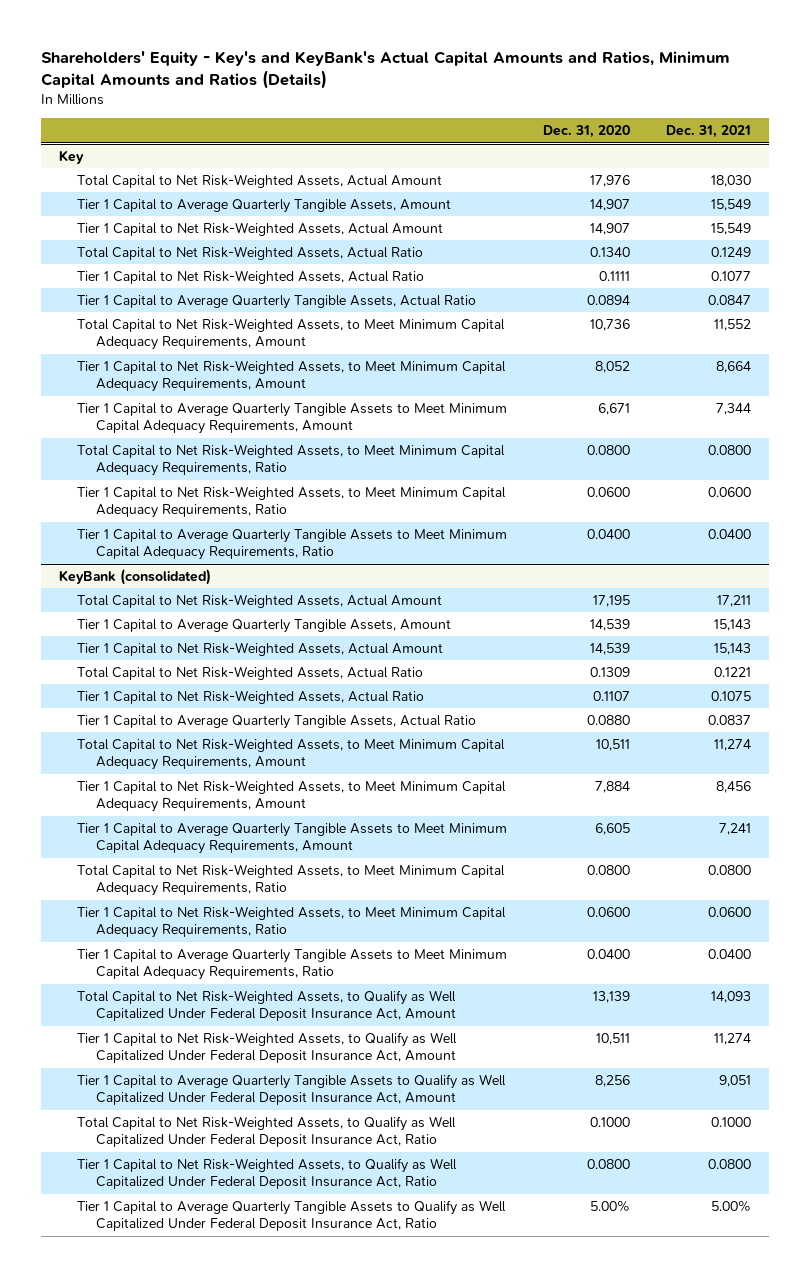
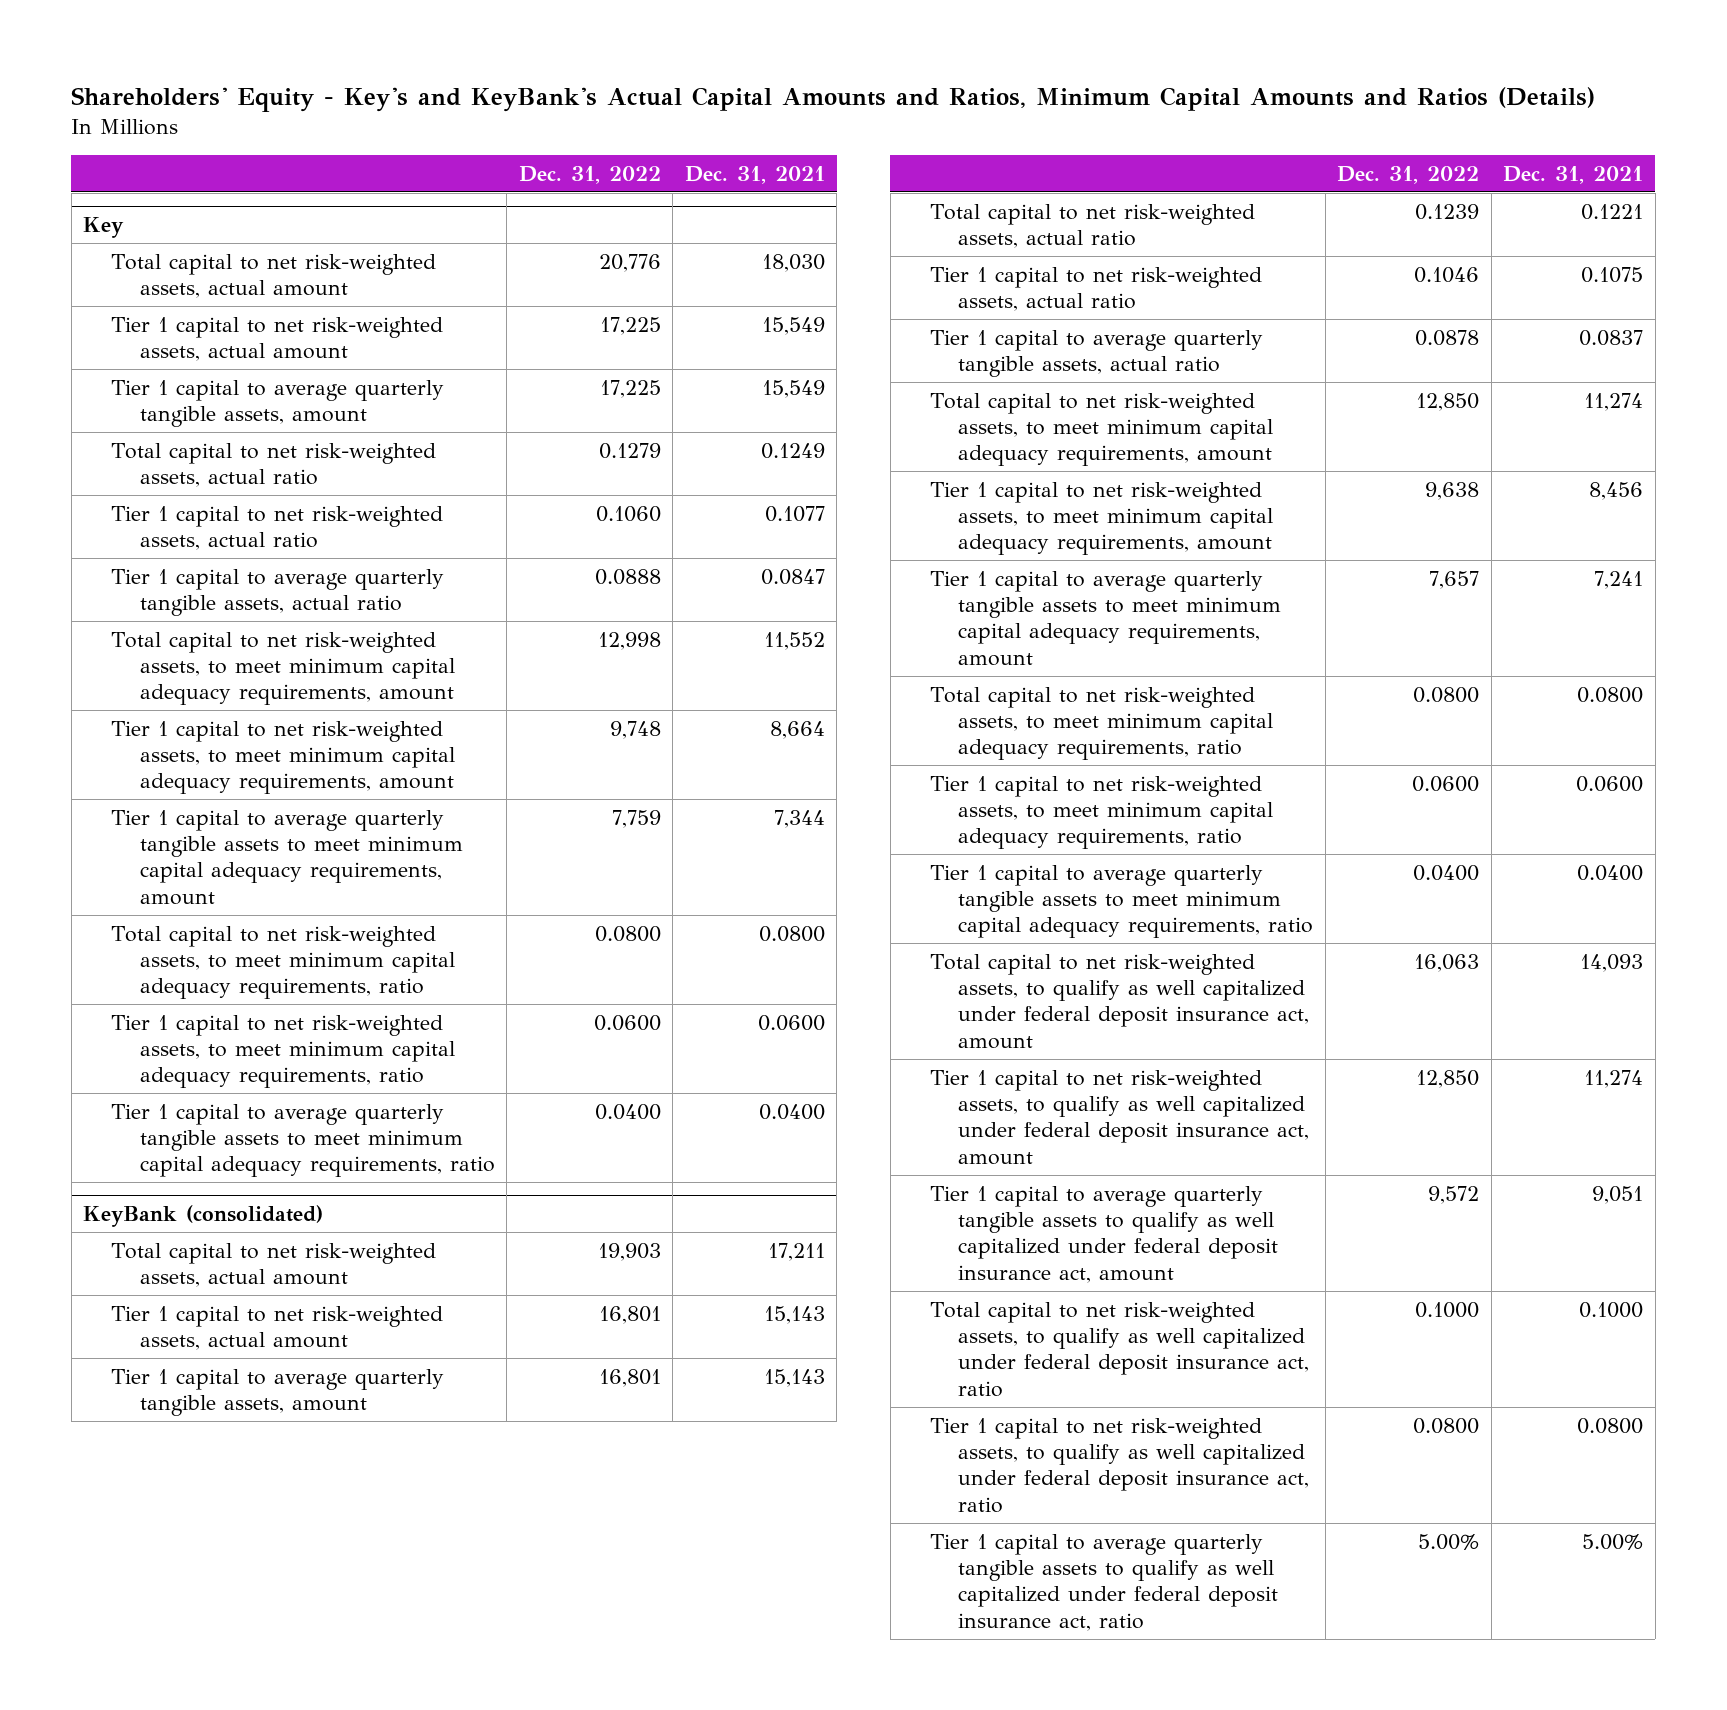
- | Dec. 31, 2020 | Dec. 31, 2021
+ | Dec. 31, 2022 | Dec. 31, 2021
@ Key
- Total Capital to Net Risk-Weighted Assets, Actual Amount | 17,976 | 18,030
- Tier 1 Capital to Average Quarterly Tangible Assets, Amount | 14,907 | 15,549
- Tier 1 Capital to Net Risk-Weighted Assets, Actual Amount | 14,907 | 15,549
- Total Capital to Net Risk-Weighted Assets, Actual Ratio | 0.1340 | 0.1249
- Tier 1 Capital to Net Risk-Weighted Assets, Actual Ratio | 0.1111 | 0.1077
- Tier 1 Capital to Average Quarterly Tangible Assets, Actual Ratio | 0.0894 | 0.0847
- Total Capital to Net Risk-Weighted Assets, to Meet Minimum Capital Adequacy Requirements, Amount | 10,736 | 11,552
- Tier 1 Capital to Net Risk-Weighted Assets, to Meet Minimum Capital Adequacy Requirements, Amount | 8,052 | 8,664
- Tier 1 Capital to Average Quarterly Tangible Assets to Meet Minimum Capital Adequacy Requirements, Amount | 6,671 | 7,344
- Total Capital to Net Risk-Weighted Assets, to Meet Minimum Capital Adequacy Requirements, Ratio | 0.0800 | 0.0800
- Tier 1 Capital to Net Risk-Weighted Assets, to Meet Minimum Capital Adequacy Requirements, Ratio | 0.0600 | 0.0600
- Tier 1 Capital to Average Quarterly Tangible Assets to Meet Minimum Capital Adequacy Requirements, Ratio | 0.0400 | 0.0400
+ Total capital to net risk-weighted assets, actual amount | 20,776 | 18,030
+ Tier 1 capital to net risk-weighted assets, actual amount | 17,225 | 15,549
+ Tier 1 capital to average quarterly tangible assets, amount | 17,225 | 15,549
+ Total capital to net risk-weighted assets, actual ratio | 0.1279 | 0.1249
+ Tier 1 capital to net risk-weighted assets, actual ratio | 0.1060 | 0.1077
+ Tier 1 capital to average quarterly tangible assets, actual ratio | 0.0888 | 0.0847
+ Total capital to net risk-weighted assets, to meet minimum capital adequacy requirements, amount | 12,998 | 11,552
+ Tier 1 capital to net risk-weighted assets, to meet minimum capital adequacy requirements, amount | 9,748 | 8,664
+ Tier 1 capital to average quarterly tangible assets to meet minimum capital adequacy requirements, amount | 7,759 | 7,344
+ Total capital to net risk-weighted assets, to meet minimum capital adequacy requirements, ratio | 0.0800 | 0.0800
+ Tier 1 capital to net risk-weighted assets, to meet minimum capital adequacy requirements, ratio | 0.0600 | 0.0600
+ Tier 1 capital to average quarterly tangible assets to meet minimum capital adequacy requirements, ratio | 0.0400 | 0.0400
@ KeyBank (consolidated)
- Total Capital to Net Risk-Weighted Assets, Actual Amount | 17,195 | 17,211
- Tier 1 Capital to Average Quarterly Tangible Assets, Amount | 14,539 | 15,143
- Tier 1 Capital to Net Risk-Weighted Assets, Actual Amount | 14,539 | 15,143
- Total Capital to Net Risk-Weighted Assets, Actual Ratio | 0.1309 | 0.1221
- Tier 1 Capital to Net Risk-Weighted Assets, Actual Ratio | 0.1107 | 0.1075
- Tier 1 Capital to Average Quarterly Tangible Assets, Actual Ratio | 0.0880 | 0.0837
- Total Capital to Net Risk-Weighted Assets, to Meet Minimum Capital Adequacy Requirements, Amount | 10,511 | 11,274
- Tier 1 Capital to Net Risk-Weighted Assets, to Meet Minimum Capital Adequacy Requirements, Amount | 7,884 | 8,456
- Tier 1 Capital to Average Quarterly Tangible Assets to Meet Minimum Capital Adequacy Requirements, Amount | 6,605 | 7,241
- Total Capital to Net Risk-Weighted Assets, to Meet Minimum Capital Adequacy Requirements, Ratio | 0.0800 | 0.0800
- Tier 1 Capital to Net Risk-Weighted Assets, to Meet Minimum Capital Adequacy Requirements, Ratio | 0.0600 | 0.0600
- Tier 1 Capital to Average Quarterly Tangible Assets to Meet Minimum Capital Adequacy Requirements, Ratio | 0.0400 | 0.0400
- Total Capital to Net Risk-Weighted Assets, to Qualify as Well Capitalized Under Federal Deposit Insurance Act, Amount | 13,139 | 14,093
- Tier 1 Capital to Net Risk-Weighted Assets, to Qualify as Well Capitalized Under Federal Deposit Insurance Act, Amount | 10,511 | 11,274
- Tier 1 Capital to Average Quarterly Tangible Assets to Qualify as Well Capitalized Under Federal Deposit Insurance Act, Amount | 8,256 | 9,051
- Total Capital to Net Risk-Weighted Assets, to Qualify as Well Capitalized Under Federal Deposit Insurance Act, Ratio | 0.1000 | 0.1000
- Tier 1 Capital to Net Risk-Weighted Assets, to Qualify as Well Capitalized Under Federal Deposit Insurance Act, Ratio | 0.0800 | 0.0800
- Tier 1 Capital to Average Quarterly Tangible Assets to Qualify as Well Capitalized Under Federal Deposit Insurance Act, Ratio | 5.00% | 5.00%
+ Total capital to net risk-weighted assets, actual amount | 19,903 | 17,211
+ Tier 1 capital to net risk-weighted assets, actual amount | 16,801 | 15,143
+ Tier 1 capital to average quarterly tangible assets, amount | 16,801 | 15,143
+ Total capital to net risk-weighted assets, actual ratio | 0.1239 | 0.1221
+ Tier 1 capital to net risk-weighted assets, actual ratio | 0.1046 | 0.1075
+ Tier 1 capital to average quarterly tangible assets, actual ratio | 0.0878 | 0.0837
+ Total capital to net risk-weighted assets, to meet minimum capital adequacy requirements, amount | 12,850 | 11,274
+ Tier 1 capital to net risk-weighted assets, to meet minimum capital adequacy requirements, amount | 9,638 | 8,456
+ Tier 1 capital to average quarterly tangible assets to meet minimum capital adequacy requirements, amount | 7,657 | 7,241
+ Total capital to net risk-weighted assets, to meet minimum capital adequacy requirements, ratio | 0.0800 | 0.0800
+ Tier 1 capital to net risk-weighted assets, to meet minimum capital adequacy requirements, ratio | 0.0600 | 0.0600
+ Tier 1 capital to average quarterly tangible assets to meet minimum capital adequacy requirements, ratio | 0.0400 | 0.0400
+ Total capital to net risk-weighted assets, to qualify as well capitalized under federal deposit insurance act, amount | 16,063 | 14,093
+ Tier 1 capital to net risk-weighted assets, to qualify as well capitalized under federal deposit insurance act, amount | 12,850 | 11,274
+ Tier 1 capital to average quarterly tangible assets to qualify as well capitalized under federal deposit insurance act, amount | 9,572 | 9,051
+ Total capital to net risk-weighted assets, to qualify as well capitalized under federal deposit insurance act, ratio | 0.1000 | 0.1000
+ Tier 1 capital to net risk-weighted assets, to qualify as well capitalized under federal deposit insurance act, ratio | 0.0800 | 0.0800
+ Tier 1 capital to average quarterly tangible assets to qualify as well capitalized under federal deposit insurance act, ratio | 5.00% | 5.00%

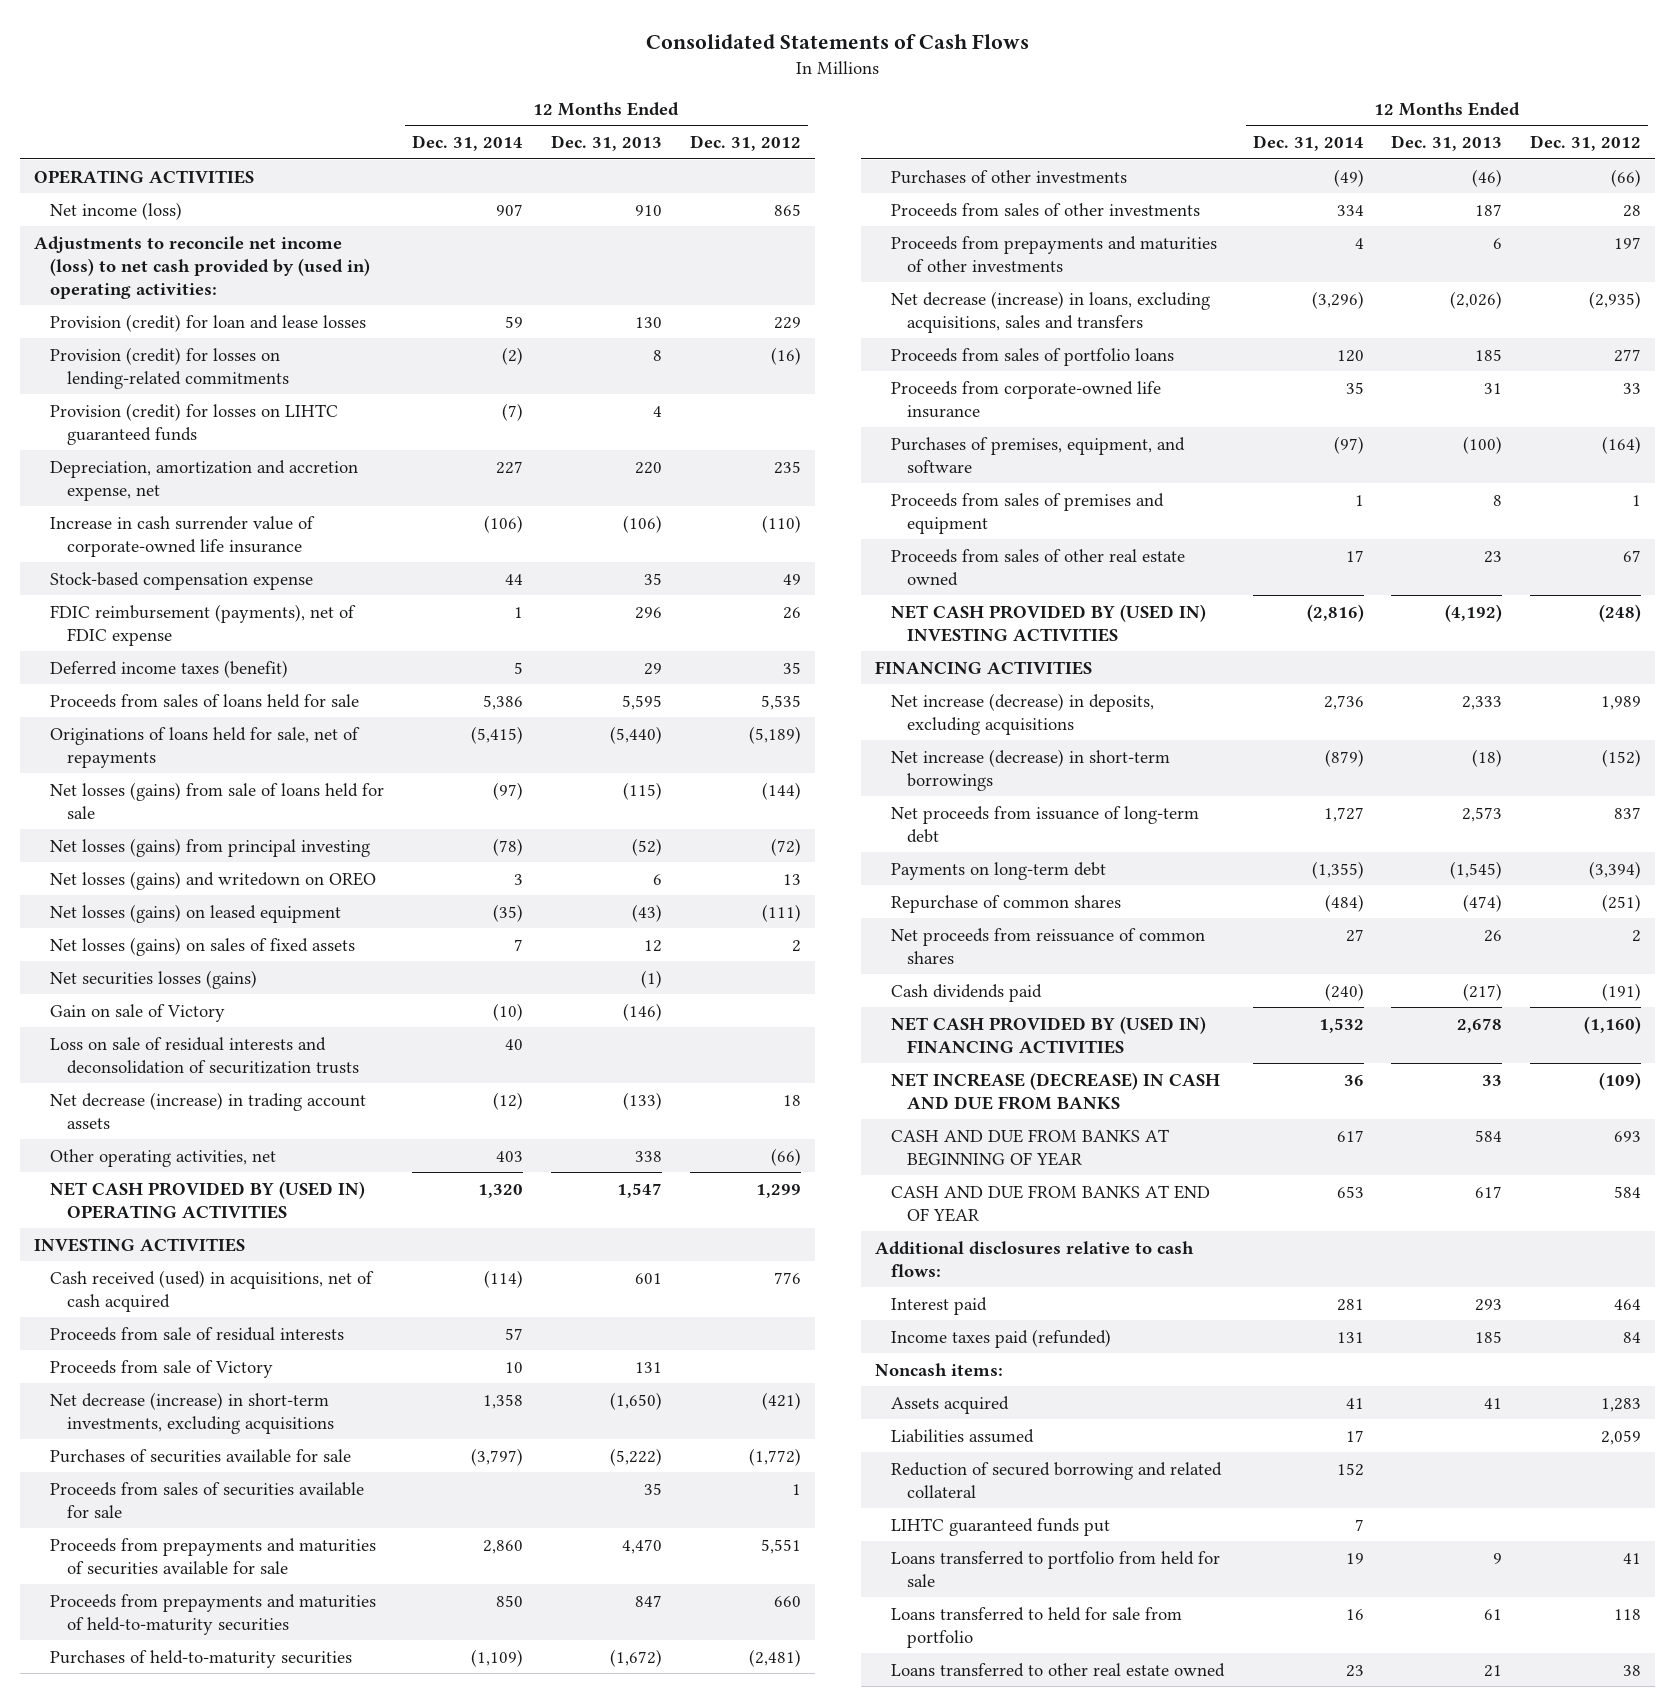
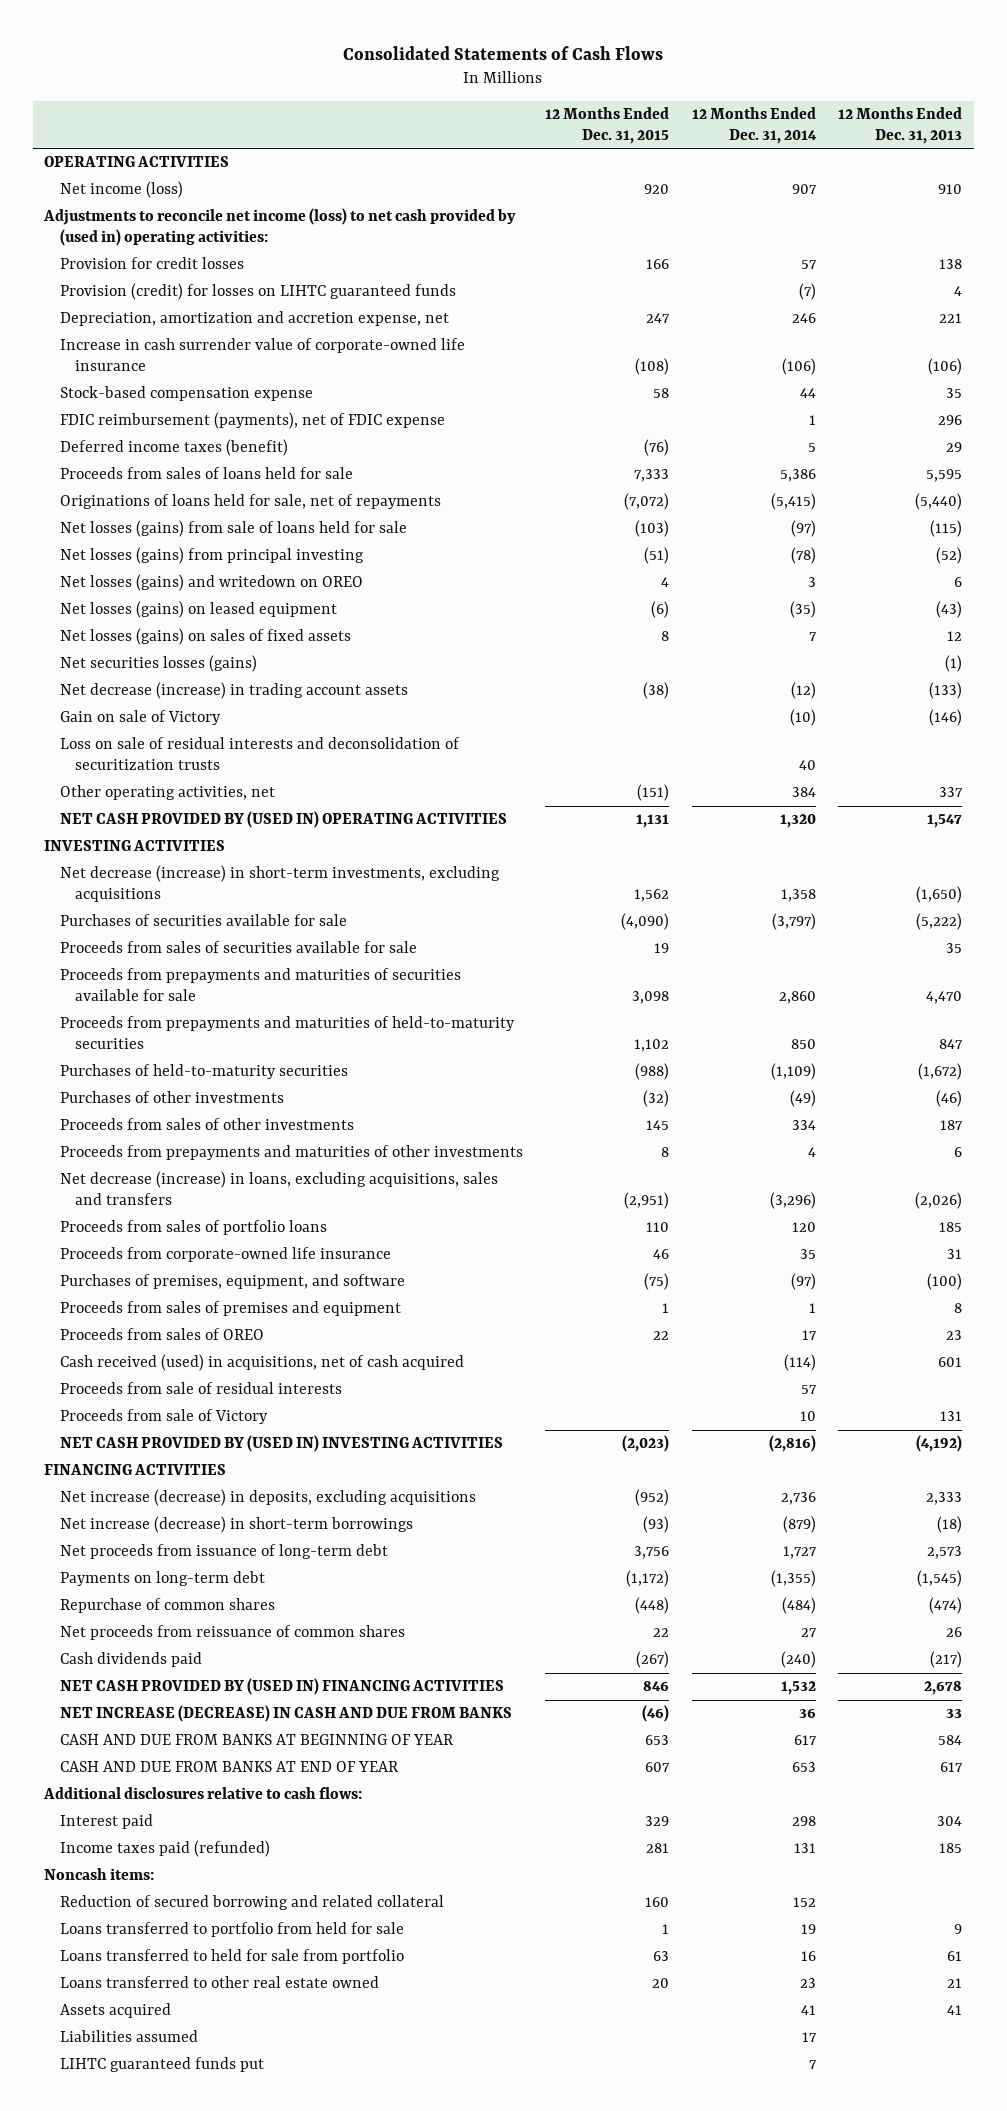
- | 12 Months Ended Dec. 31, 2014 | 12 Months Ended Dec. 31, 2013 | 12 Months Ended Dec. 31, 2012
+ | 12 Months Ended Dec. 31, 2015 | 12 Months Ended Dec. 31, 2014 | 12 Months Ended Dec. 31, 2013
- Provision (credit) for loan and lease losses | 59 | 130 | 229
- Provision (credit) for losses on lending-related commitments | (2) | 8 | (16)
+ Provision for credit losses | 166 | 57 | 138
- Depreciation, amortization and accretion expense, net | 227 | 220 | 235
+ Depreciation, amortization and accretion expense, net | 247 | 246 | 221
moved up: Net decrease (increase) in trading account assets | (38) | (12) | (133)
- Other operating activities, net | 403 | 338 | (66)
+ Other operating activities, net | (151) | 384 | 337
- Proceeds from sales of other real estate owned | 17 | 23 | 67
+ Proceeds from sales of OREO | 22 | 17 | 23
moved down: Cash received (used) in acquisitions, net of cash acquired | | (114) | 601
moved down: Proceeds from sale of residual interests | | 57 |
moved down: Proceeds from sale of Victory | | 10 | 131
- Interest paid | 281 | 293 | 464
+ Interest paid | 329 | 298 | 304
moved down: Assets acquired | | 41 | 41
moved down: Liabilities assumed | | 17 |
moved down: LIHTC guaranteed funds put | | 7 |

